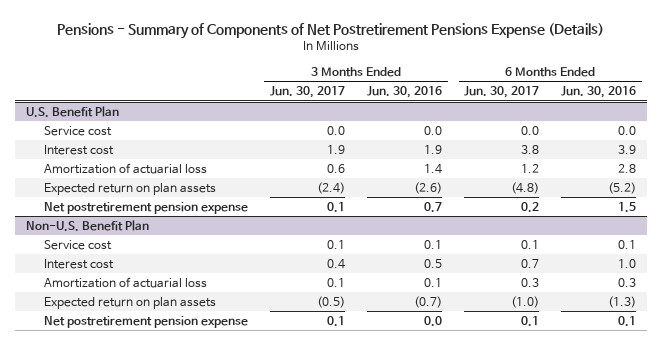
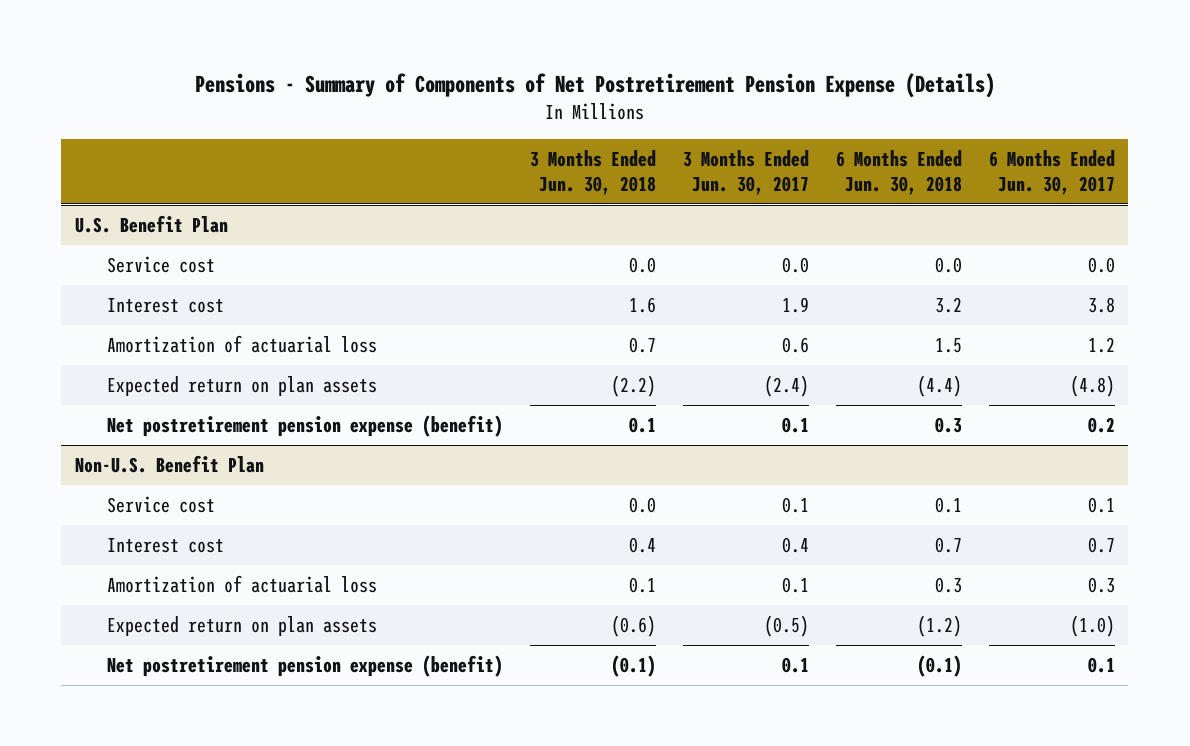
- Pensions - Summary of Components of Net Postretirement Pensions Expense (Details)
+ Pensions - Summary of Components of Net Postretirement Pension Expense (Details)
- | 3 Months Ended Jun. 30, 2017 | 3 Months Ended Jun. 30, 2016 | 6 Months Ended Jun. 30, 2017 | 6 Months Ended Jun. 30, 2016
+ | 3 Months Ended Jun. 30, 2018 | 3 Months Ended Jun. 30, 2017 | 6 Months Ended Jun. 30, 2018 | 6 Months Ended Jun. 30, 2017
@ U.S. Benefit Plan
- Net postretirement pension expense | 0.1 | 0.7 | 0.2 | 1.5
+ Net postretirement pension expense (benefit) | 0.1 | 0.1 | 0.3 | 0.2
@ Non-U.S. Benefit Plan
- Net postretirement pension expense | 0.1 | 0.0 | 0.1 | 0.1
+ Net postretirement pension expense (benefit) | (0.1) | 0.1 | (0.1) | 0.1

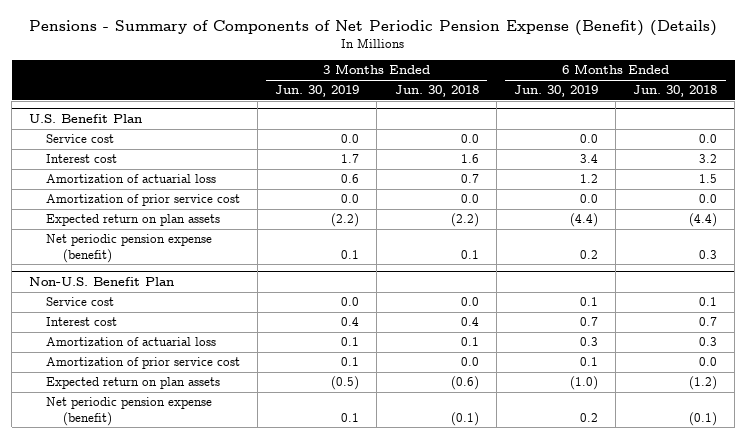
- Pensions - Summary of Components of Net Postretirement Pension Expense (Details)
+ Pensions - Summary of Components of Net Periodic Pension Expense (Benefit) (Details)
- | 3 Months Ended Jun. 30, 2018 | 3 Months Ended Jun. 30, 2017 | 6 Months Ended Jun. 30, 2018 | 6 Months Ended Jun. 30, 2017
+ | 3 Months Ended Jun. 30, 2019 | 3 Months Ended Jun. 30, 2018 | 6 Months Ended Jun. 30, 2019 | 6 Months Ended Jun. 30, 2018
@ U.S. Benefit Plan
+ Amortization of prior service cost | 0.0 | 0.0 | 0.0 | 0.0
- Net postretirement pension expense (benefit) | 0.1 | 0.1 | 0.3 | 0.2
+ Net periodic pension expense (benefit) | 0.1 | 0.1 | 0.2 | 0.3
@ Non-U.S. Benefit Plan
+ Amortization of prior service cost | 0.1 | 0.0 | 0.1 | 0.0
- Net postretirement pension expense (benefit) | (0.1) | 0.1 | (0.1) | 0.1
+ Net periodic pension expense (benefit) | 0.1 | (0.1) | 0.2 | (0.1)

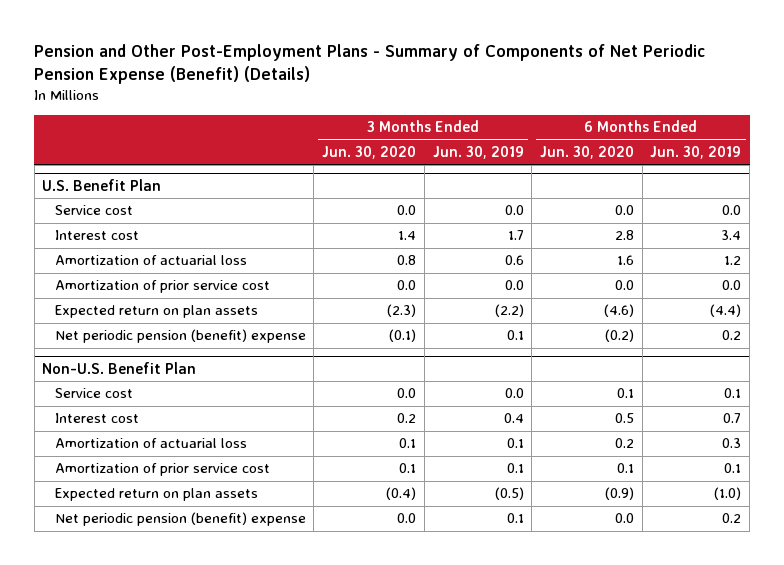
- Pensions - Summary of Components of Net Periodic Pension Expense (Benefit) (Details)
+ Pension and Other Post-Employment Plans - Summary of Components of Net Periodic Pension Expense (Benefit) (Details)
- | 3 Months Ended Jun. 30, 2019 | 3 Months Ended Jun. 30, 2018 | 6 Months Ended Jun. 30, 2019 | 6 Months Ended Jun. 30, 2018
+ | 3 Months Ended Jun. 30, 2020 | 3 Months Ended Jun. 30, 2019 | 6 Months Ended Jun. 30, 2020 | 6 Months Ended Jun. 30, 2019
@ U.S. Benefit Plan
- Net periodic pension expense (benefit) | 0.1 | 0.1 | 0.2 | 0.3
+ Net periodic pension (benefit) expense | (0.1) | 0.1 | (0.2) | 0.2
@ Non-U.S. Benefit Plan
- Net periodic pension expense (benefit) | 0.1 | (0.1) | 0.2 | (0.1)
+ Net periodic pension (benefit) expense | 0.0 | 0.1 | 0.0 | 0.2

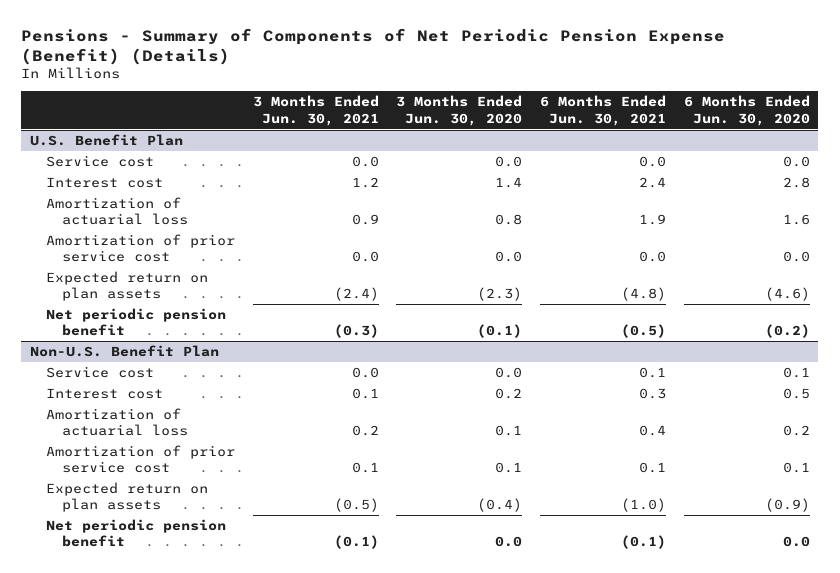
- Pension and Other Post-Employment Plans - Summary of Components of Net Periodic Pension Expense (Benefit) (Details)
+ Pensions - Summary of Components of Net Periodic Pension Expense (Benefit) (Details)
- | 3 Months Ended Jun. 30, 2020 | 3 Months Ended Jun. 30, 2019 | 6 Months Ended Jun. 30, 2020 | 6 Months Ended Jun. 30, 2019
+ | 3 Months Ended Jun. 30, 2021 | 3 Months Ended Jun. 30, 2020 | 6 Months Ended Jun. 30, 2021 | 6 Months Ended Jun. 30, 2020
@ U.S. Benefit Plan
- Net periodic pension (benefit) expense | (0.1) | 0.1 | (0.2) | 0.2
+ Net periodic pension benefit | (0.3) | (0.1) | (0.5) | (0.2)
@ Non-U.S. Benefit Plan
- Net periodic pension (benefit) expense | 0.0 | 0.1 | 0.0 | 0.2
+ Net periodic pension benefit | (0.1) | 0.0 | (0.1) | 0.0

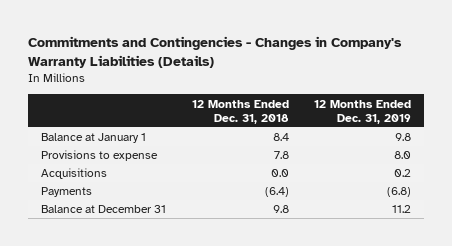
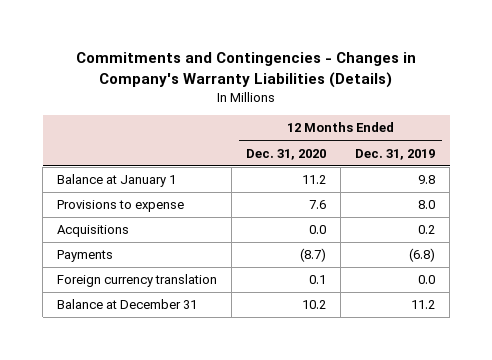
- | 12 Months Ended Dec. 31, 2018 | 12 Months Ended Dec. 31, 2019
+ | 12 Months Ended Dec. 31, 2020 | 12 Months Ended Dec. 31, 2019
+ Foreign currency translation | 0.1 | 0.0

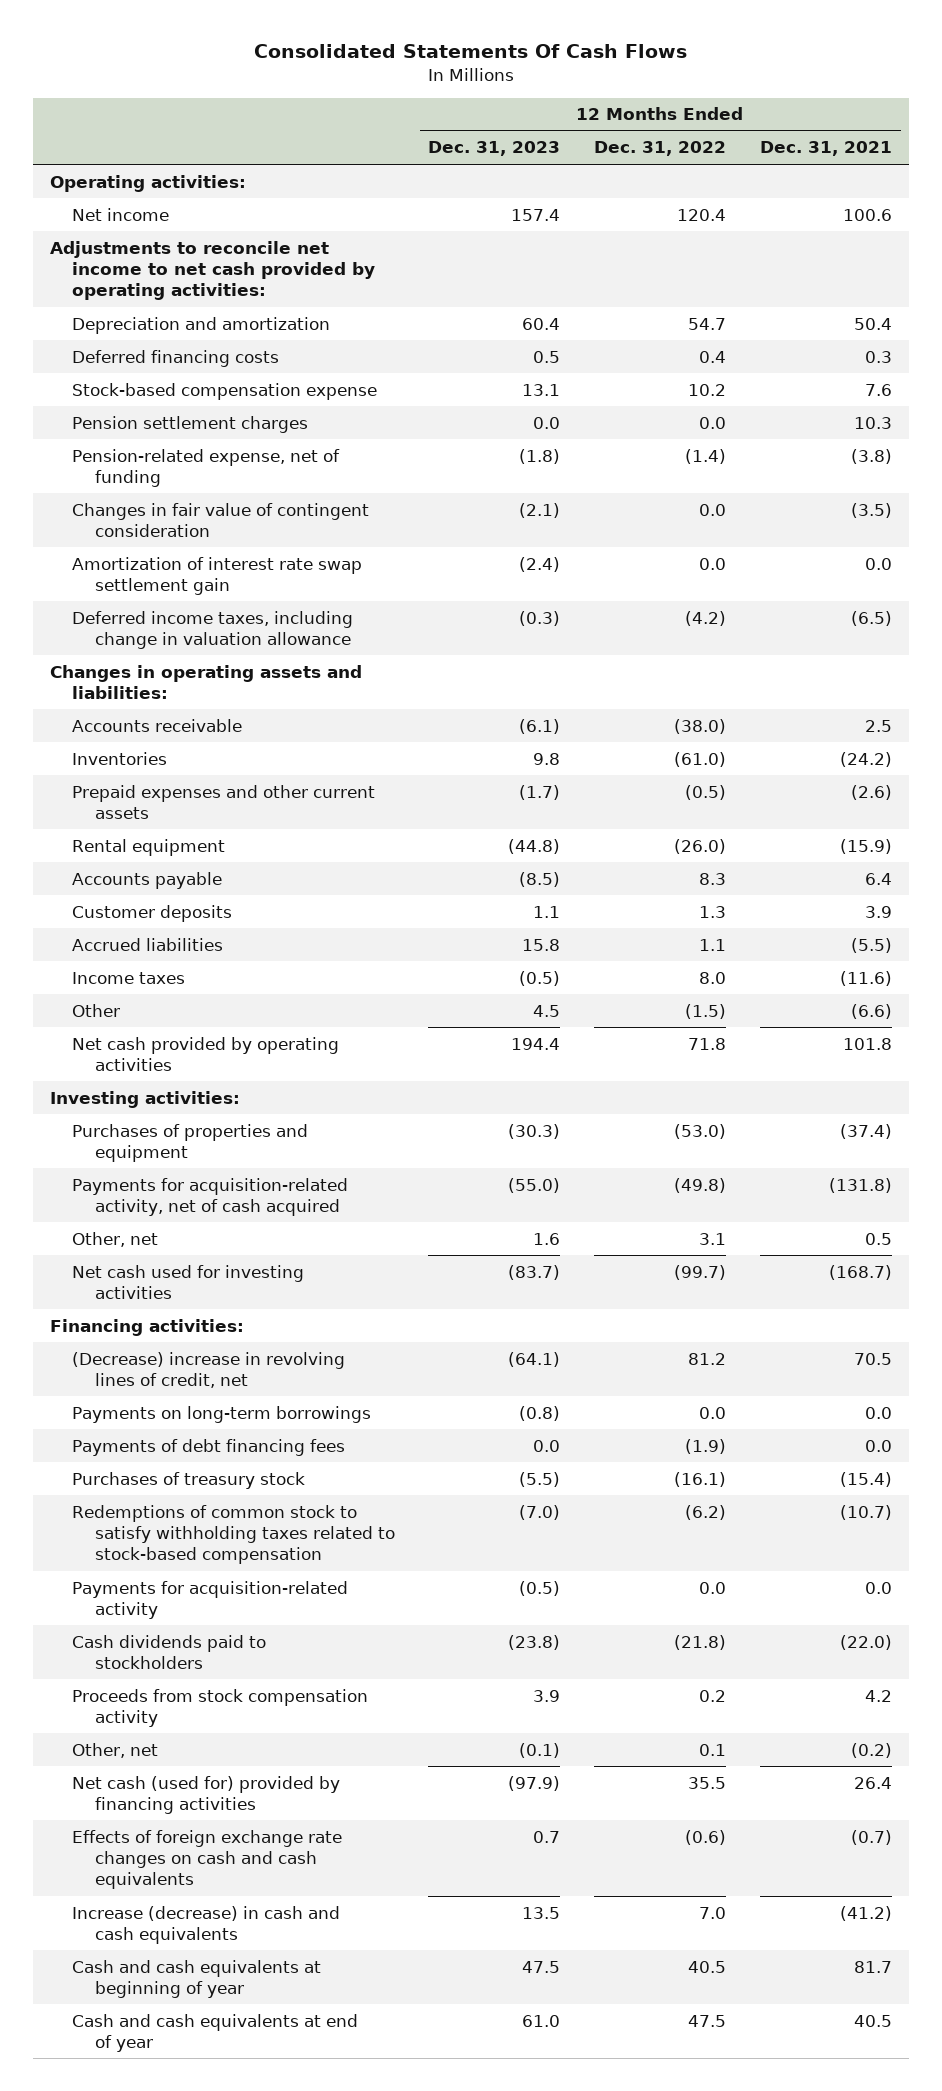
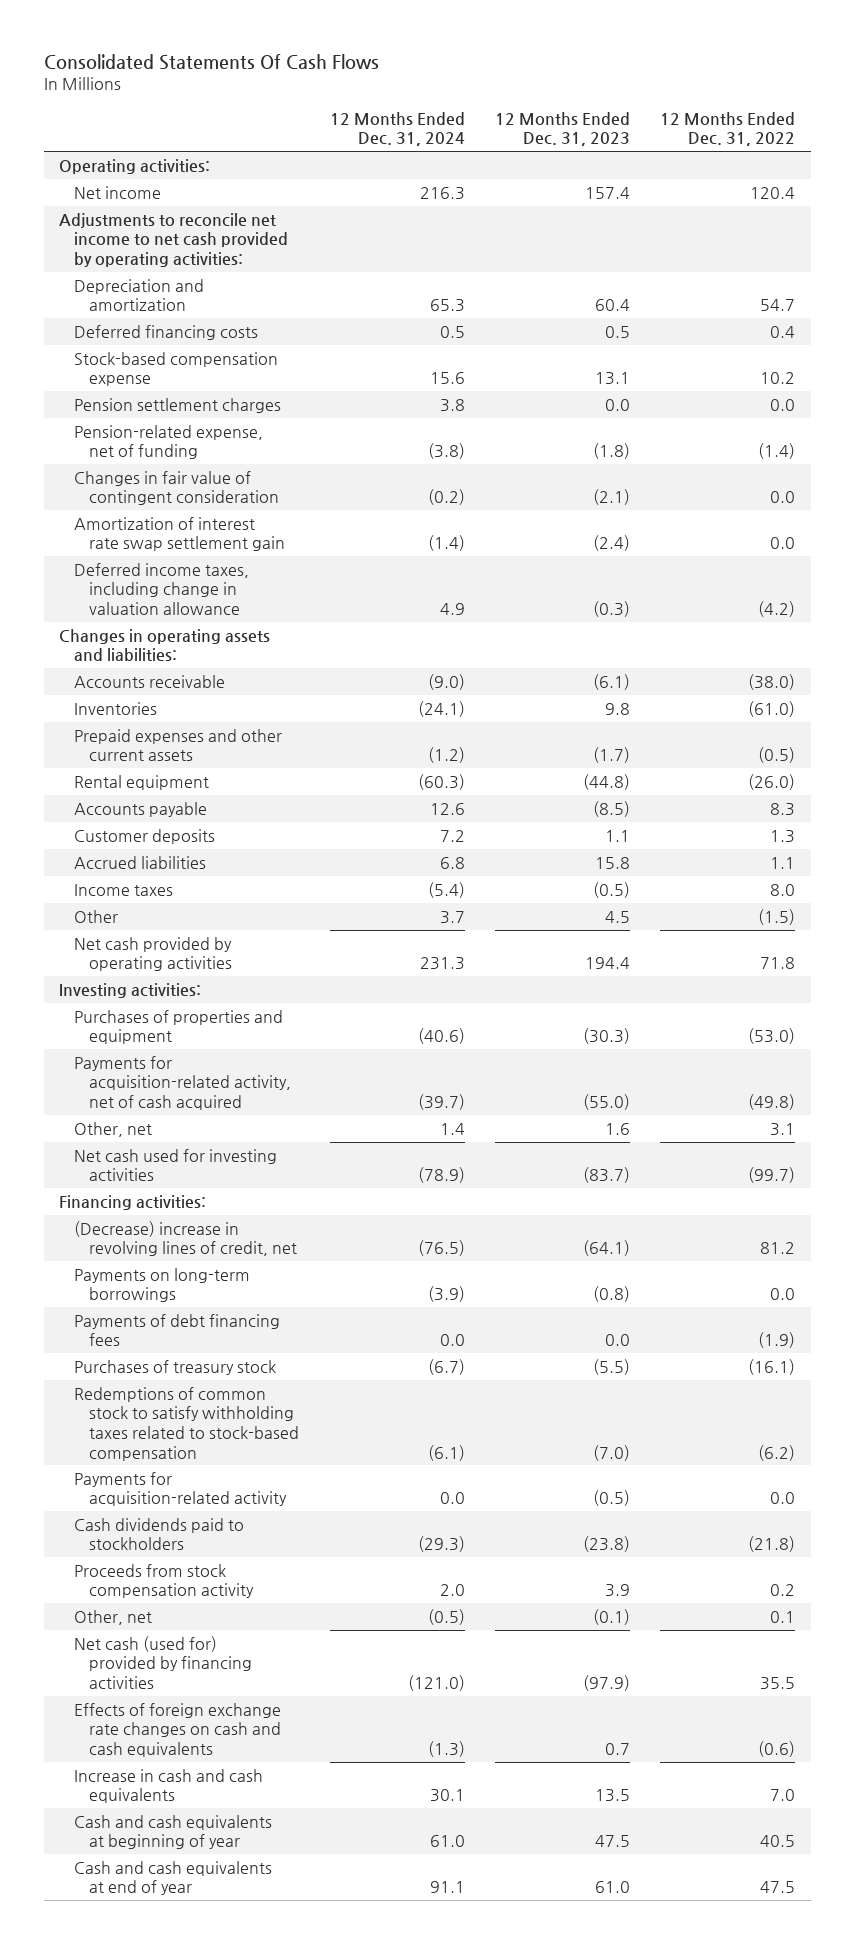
- | 12 Months Ended Dec. 31, 2023 | 12 Months Ended Dec. 31, 2022 | 12 Months Ended Dec. 31, 2021
+ | 12 Months Ended Dec. 31, 2024 | 12 Months Ended Dec. 31, 2023 | 12 Months Ended Dec. 31, 2022
- Increase (decrease) in cash and cash equivalents | 13.5 | 7.0 | (41.2)
+ Increase in cash and cash equivalents | 30.1 | 13.5 | 7.0

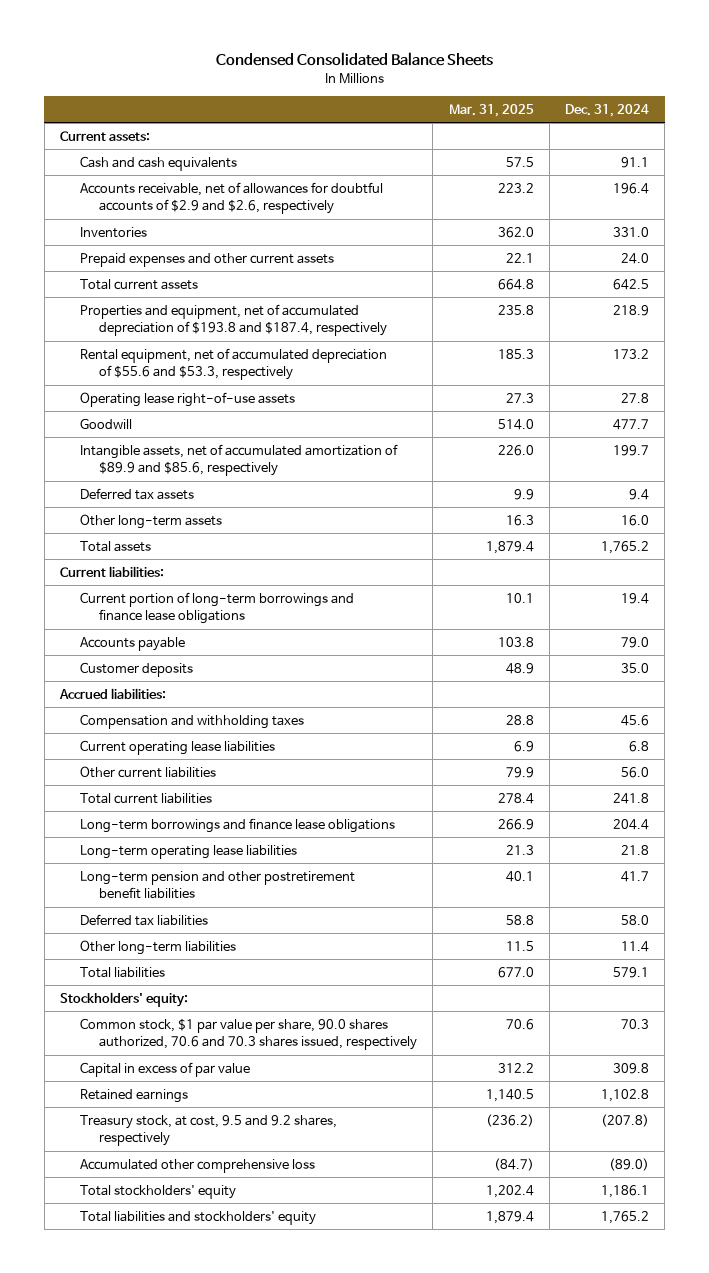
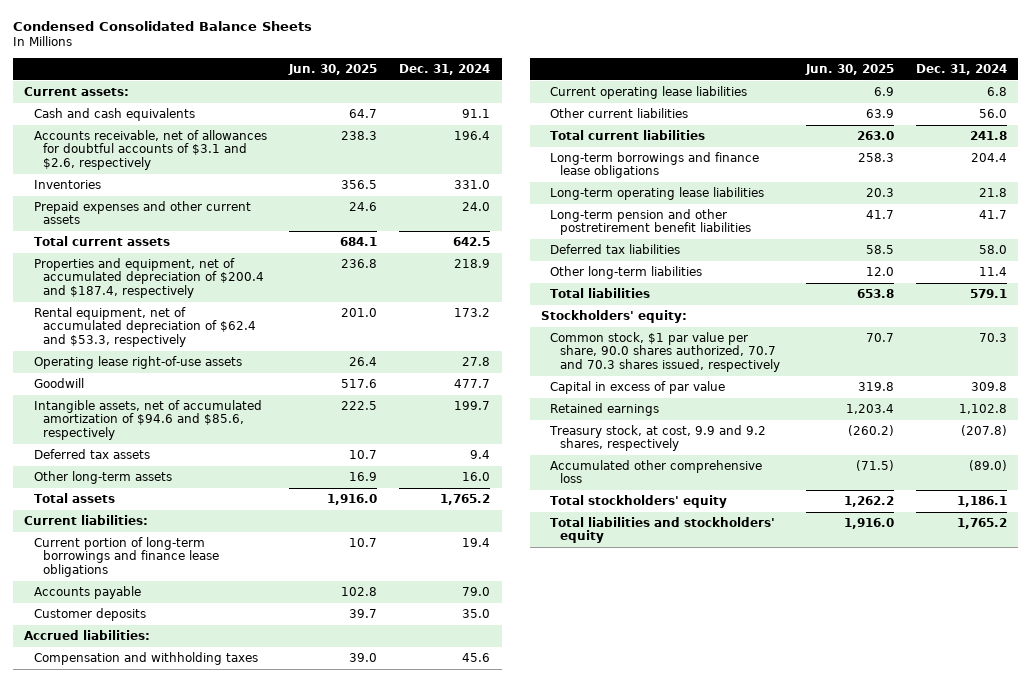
- | Mar. 31, 2025 | Dec. 31, 2024
+ | Jun. 30, 2025 | Dec. 31, 2024
- Accounts receivable, net of allowances for doubtful accounts of $2.9 and $2.6, respectively | 223.2 | 196.4
+ Accounts receivable, net of allowances for doubtful accounts of $3.1 and $2.6, respectively | 238.3 | 196.4
- Properties and equipment, net of accumulated depreciation of $193.8 and $187.4, respectively | 235.8 | 218.9
- Rental equipment, net of accumulated depreciation of $55.6 and $53.3, respectively | 185.3 | 173.2
+ Properties and equipment, net of accumulated depreciation of $200.4 and $187.4, respectively | 236.8 | 218.9
+ Rental equipment, net of accumulated depreciation of $62.4 and $53.3, respectively | 201.0 | 173.2
- Intangible assets, net of accumulated amortization of $89.9 and $85.6, respectively | 226.0 | 199.7
+ Intangible assets, net of accumulated amortization of $94.6 and $85.6, respectively | 222.5 | 199.7
- Common stock, $1 par value per share, 90.0 shares authorized, 70.6 and 70.3 shares issued, respectively | 70.6 | 70.3
+ Common stock, $1 par value per share, 90.0 shares authorized, 70.7 and 70.3 shares issued, respectively | 70.7 | 70.3
- Treasury stock, at cost, 9.5 and 9.2 shares, respectively | (236.2) | (207.8)
+ Treasury stock, at cost, 9.9 and 9.2 shares, respectively | (260.2) | (207.8)

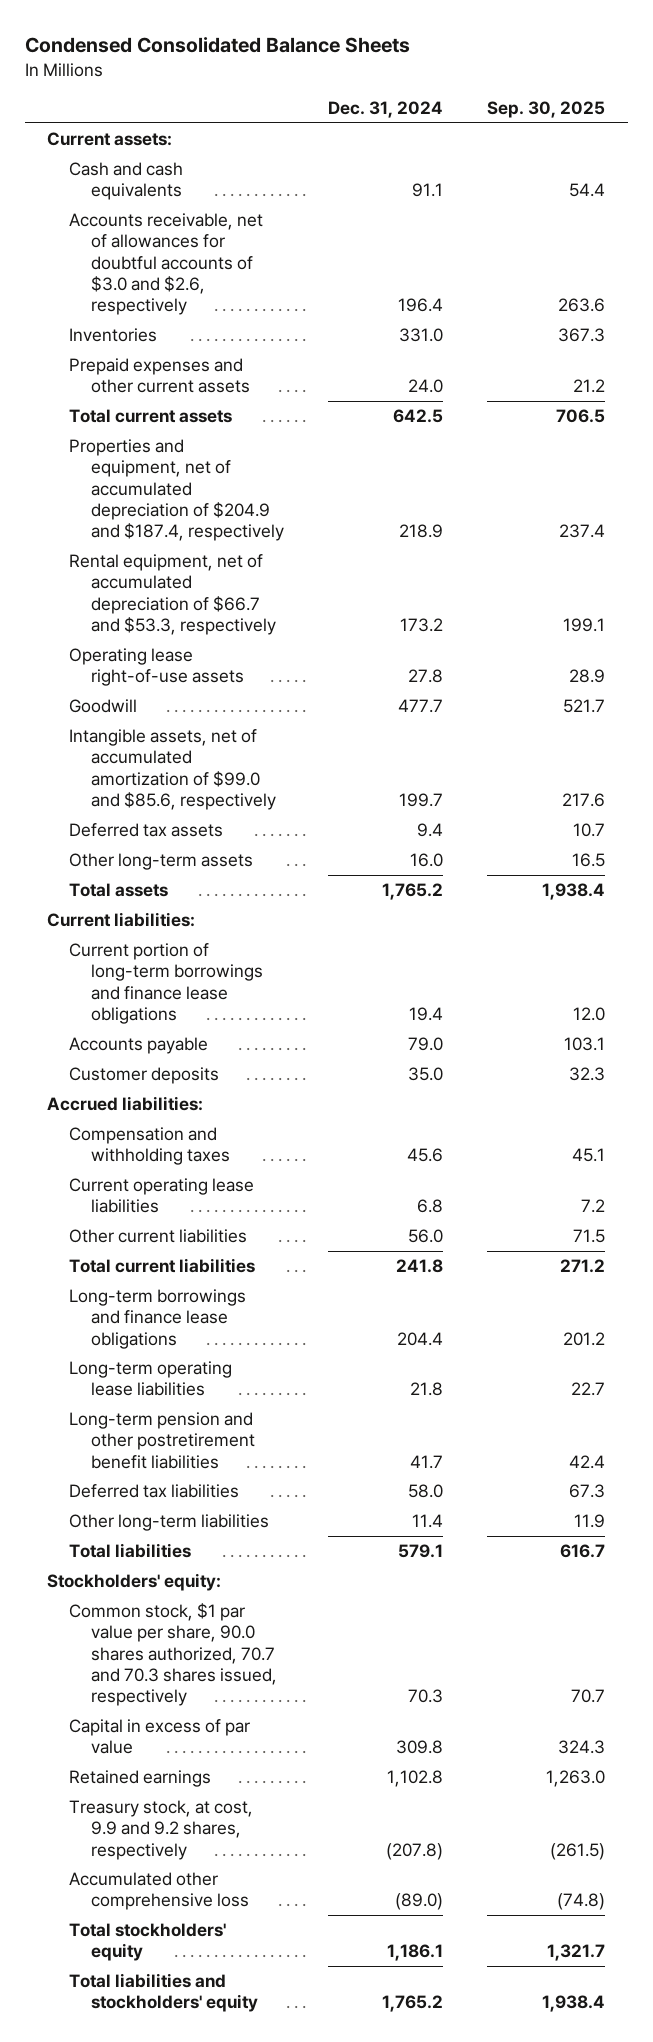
- | Jun. 30, 2025 | Dec. 31, 2024
+ | Dec. 31, 2024 | Sep. 30, 2025
- Accounts receivable, net of allowances for doubtful accounts of $3.1 and $2.6, respectively | 238.3 | 196.4
+ Accounts receivable, net of allowances for doubtful accounts of $3.0 and $2.6, respectively | 196.4 | 263.6
- Properties and equipment, net of accumulated depreciation of $200.4 and $187.4, respectively | 236.8 | 218.9
- Rental equipment, net of accumulated depreciation of $62.4 and $53.3, respectively | 201.0 | 173.2
+ Properties and equipment, net of accumulated depreciation of $204.9 and $187.4, respectively | 218.9 | 237.4
+ Rental equipment, net of accumulated depreciation of $66.7 and $53.3, respectively | 173.2 | 199.1
- Intangible assets, net of accumulated amortization of $94.6 and $85.6, respectively | 222.5 | 199.7
+ Intangible assets, net of accumulated amortization of $99.0 and $85.6, respectively | 199.7 | 217.6

